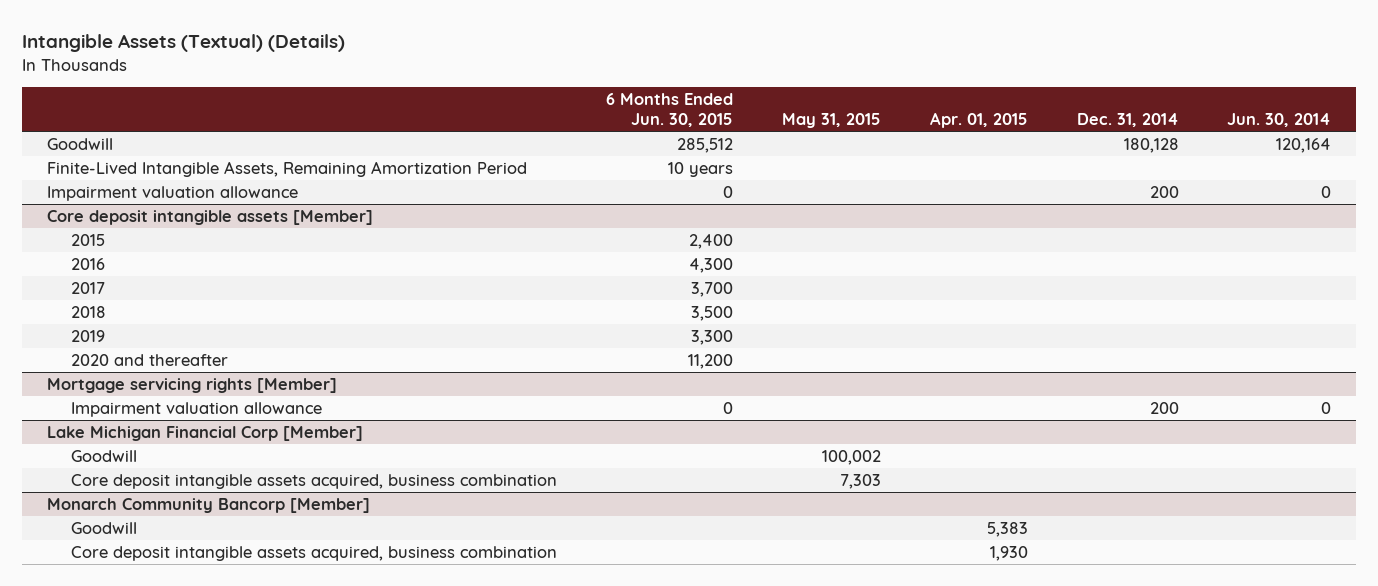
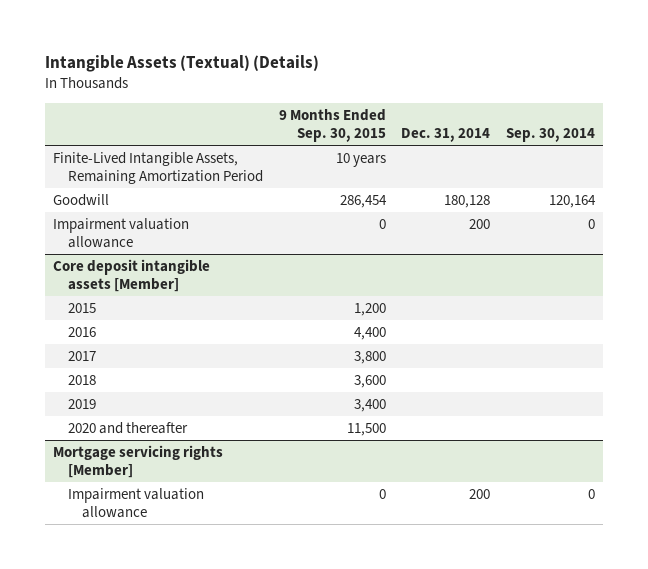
- | 6 Months Ended Jun. 30, 2015 | May 31, 2015 | Apr. 01, 2015 | Dec. 31, 2014 | Jun. 30, 2014
+ | 9 Months Ended Sep. 30, 2015 | Dec. 31, 2014 | Sep. 30, 2014
moved down: Goodwill | 286,454 | 180,128 | 120,164
- Lake Michigan Financial Corp [Member]
- Goodwill | | 100,002 | | |
- Core deposit intangible assets acquired, business combination | | 7,303 | | |
- Monarch Community Bancorp [Member]
- Goodwill | | | 5,383 | |
- Core deposit intangible assets acquired, business combination | | | 1,930 | |

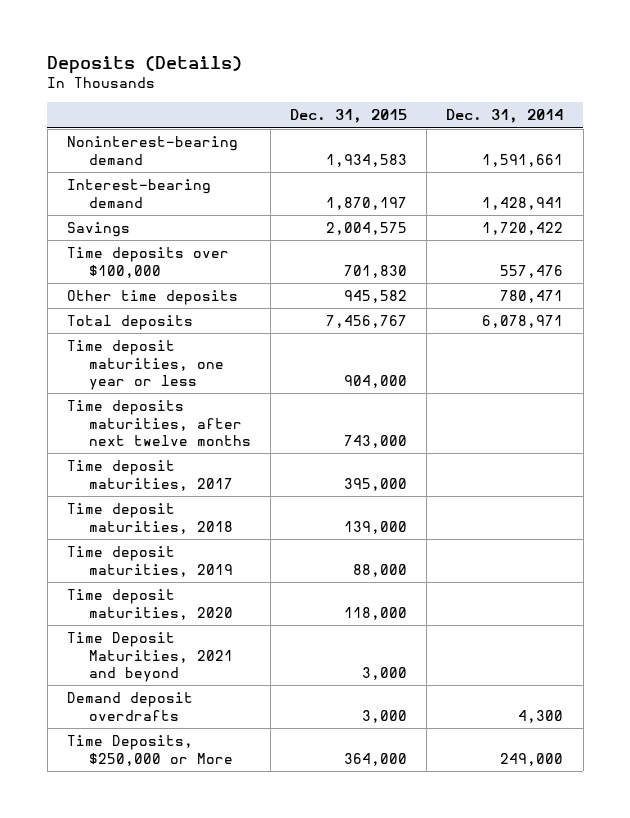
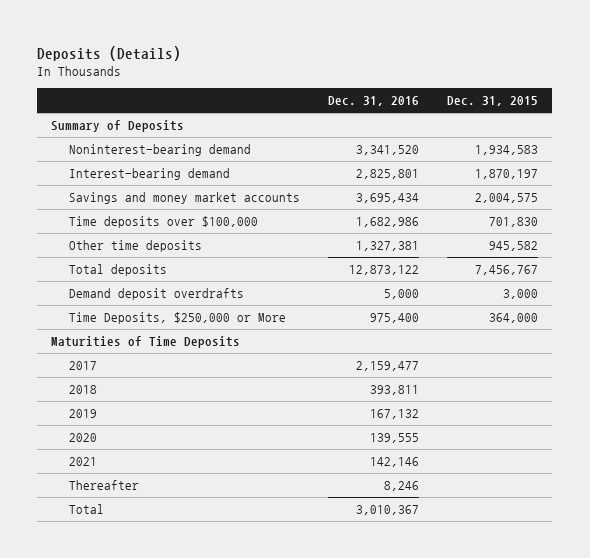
- | Dec. 31, 2015 | Dec. 31, 2014
+ | Dec. 31, 2016 | Dec. 31, 2015
+ Summary of Deposits
- Savings | 2,004,575 | 1,720,422
+ Savings and money market accounts | 3,695,434 | 2,004,575
- Time deposit maturities, one year or less | 904,000 |
- Time deposits maturities, after next twelve months | 743,000 |
- Time deposit maturities, 2017 | 395,000 |
- Time deposit maturities, 2018 | 139,000 |
- Time deposit maturities, 2019 | 88,000 |
- Time deposit maturities, 2020 | 118,000 |
- Time Deposit Maturities, 2021 and beyond | 3,000 |
+ Maturities of Time Deposits
+ 2017 | 2,159,477 |
+ 2018 | 393,811 |
+ 2019 | 167,132 |
+ 2020 | 139,555 |
+ 2021 | 142,146 |
+ Thereafter | 8,246 |
+ Total | 3,010,367 |

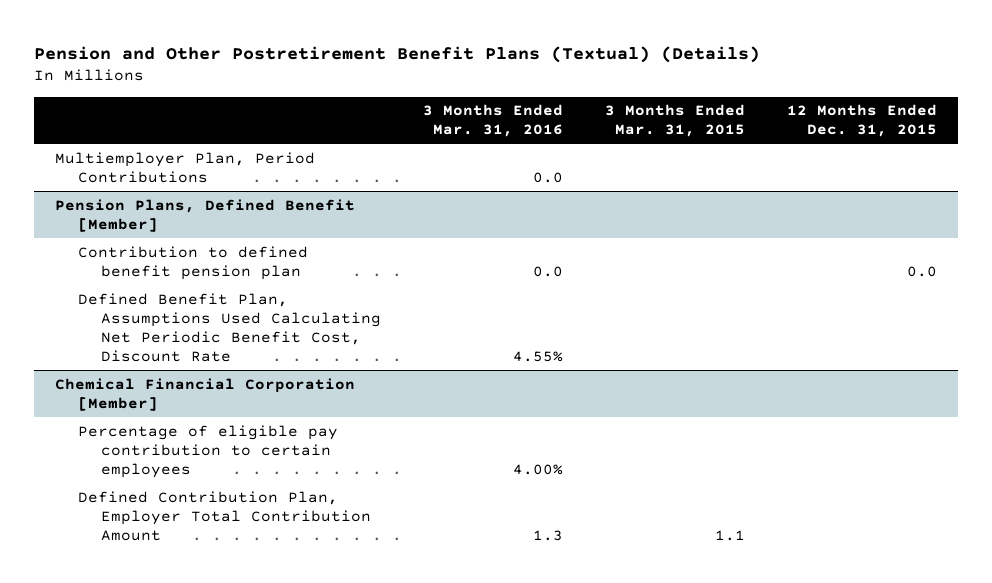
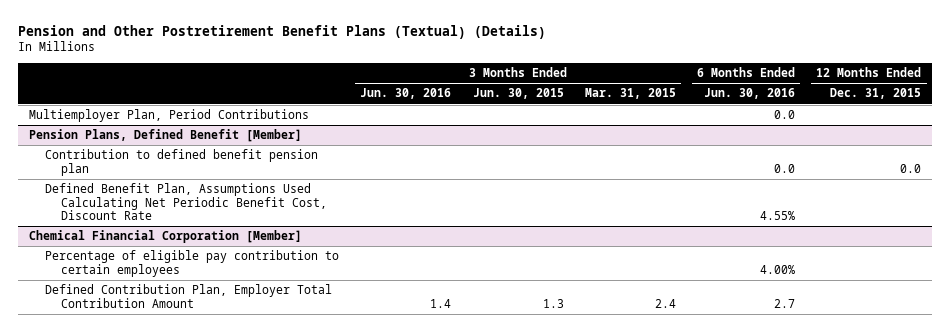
- | 3 Months Ended Mar. 31, 2016 | 3 Months Ended Mar. 31, 2015 | 12 Months Ended Dec. 31, 2015
+ | 3 Months Ended Jun. 30, 2016 | 3 Months Ended Jun. 30, 2015 | 3 Months Ended Mar. 31, 2015 | 6 Months Ended Jun. 30, 2016 | 12 Months Ended Dec. 31, 2015
@ Chemical Financial Corporation [Member]
- Defined Contribution Plan, Employer Total Contribution Amount | 1.3 | 1.1 |
+ Defined Contribution Plan, Employer Total Contribution Amount | 1.4 | 1.3 | 2.4 | 2.7 |

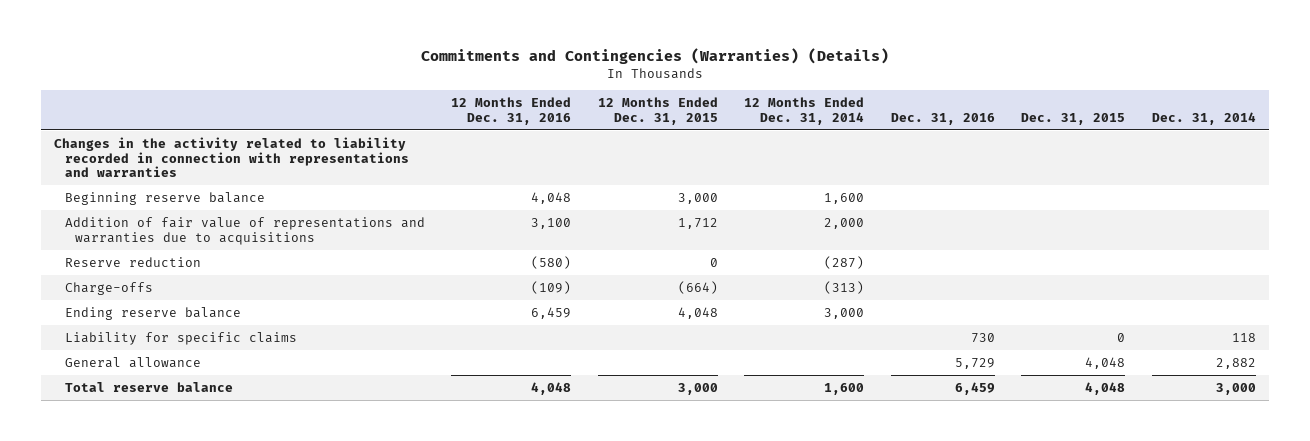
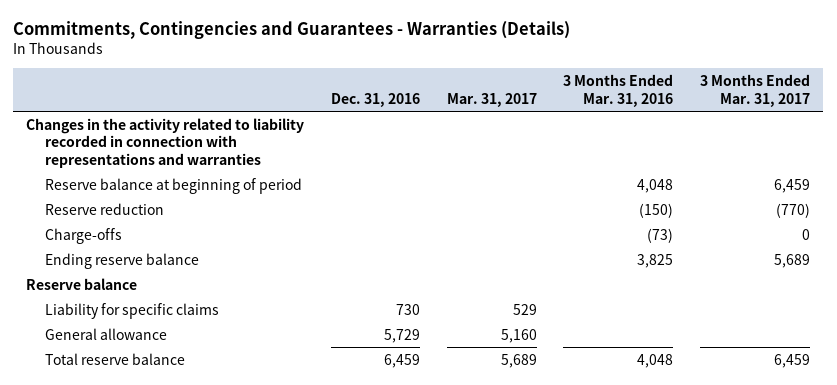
- Commitments and Contingencies (Warranties) (Details)
+ Commitments, Contingencies and Guarantees - Warranties (Details)
- | 12 Months Ended Dec. 31, 2016 | 12 Months Ended Dec. 31, 2015 | 12 Months Ended Dec. 31, 2014 | Dec. 31, 2016 | Dec. 31, 2015 | Dec. 31, 2014
+ | Dec. 31, 2016 | Mar. 31, 2017 | 3 Months Ended Mar. 31, 2016 | 3 Months Ended Mar. 31, 2017
- Beginning reserve balance | 4,048 | 3,000 | 1,600 | | |
- Addition of fair value of representations and warranties due to acquisitions | 3,100 | 1,712 | 2,000 | | |
+ Reserve balance at beginning of period | | | 4,048 | 6,459
+ Reserve balance

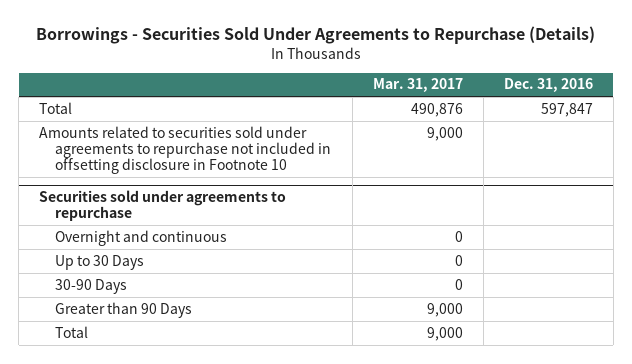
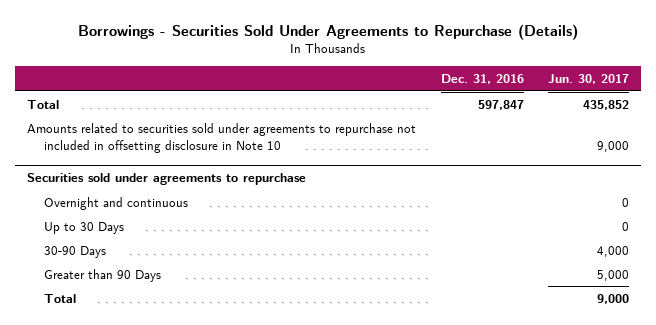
- | Mar. 31, 2017 | Dec. 31, 2016
+ | Dec. 31, 2016 | Jun. 30, 2017
- Amounts related to securities sold under agreements to repurchase not included in offsetting disclosure in Footnote 10 | 9,000 |
+ Amounts related to securities sold under agreements to repurchase not included in offsetting disclosure in Note 10 | | 9,000

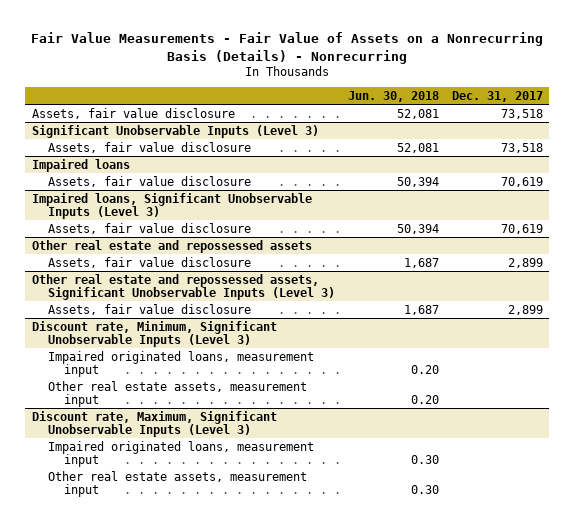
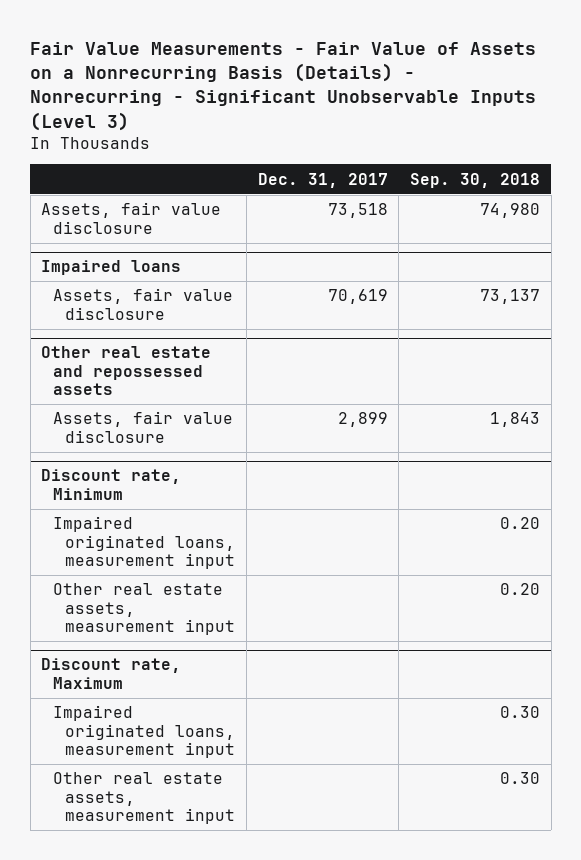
- Fair Value Measurements - Fair Value of Assets on a Nonrecurring Basis (Details) - Nonrecurring
+ Fair Value Measurements - Fair Value of Assets on a Nonrecurring Basis (Details) - Nonrecurring - Significant Unobservable Inputs (Level 3)
- | Jun. 30, 2018 | Dec. 31, 2017
+ | Dec. 31, 2017 | Sep. 30, 2018
- Significant Unobservable Inputs (Level 3)
- Assets, fair value disclosure | 52,081 | 73,518
- Impaired loans, Significant Unobservable Inputs (Level 3)
- Assets, fair value disclosure | 50,394 | 70,619
- Other real estate and repossessed assets, Significant Unobservable Inputs (Level 3)
- Assets, fair value disclosure | 1,687 | 2,899
- Discount rate, Minimum, Significant Unobservable Inputs (Level 3)
+ Discount rate, Minimum
- Discount rate, Maximum, Significant Unobservable Inputs (Level 3)
+ Discount rate, Maximum

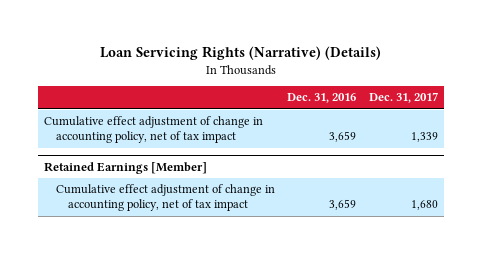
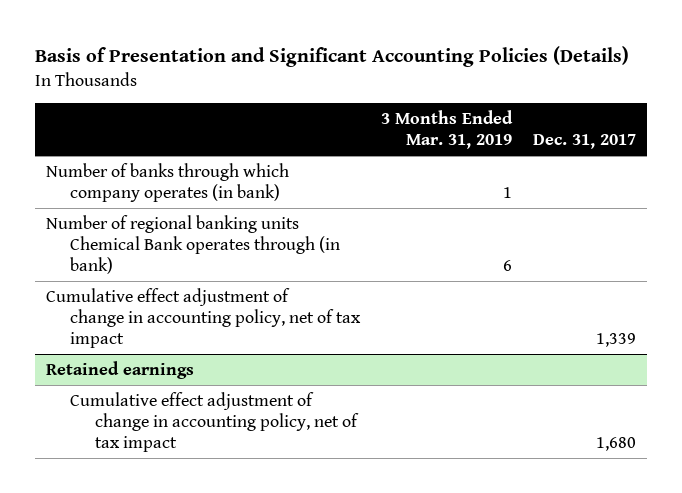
- Loan Servicing Rights (Narrative) (Details)
+ Basis of Presentation and Significant Accounting Policies (Details)
- | Dec. 31, 2016 | Dec. 31, 2017
+ | 3 Months Ended Mar. 31, 2019 | Dec. 31, 2017
+ Number of banks through which company operates (in bank) | 1 |
+ Number of regional banking units Chemical Bank operates through (in bank) | 6 |
- Retained Earnings [Member]
+ Retained earnings

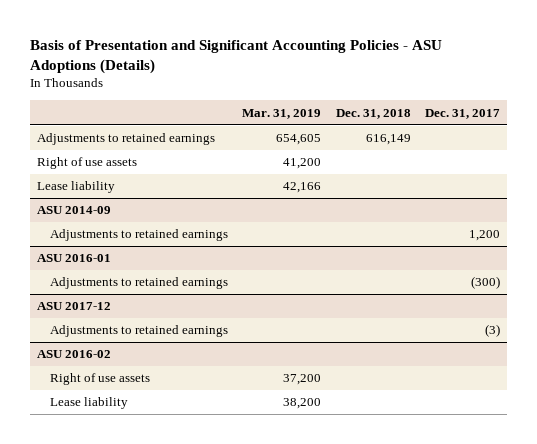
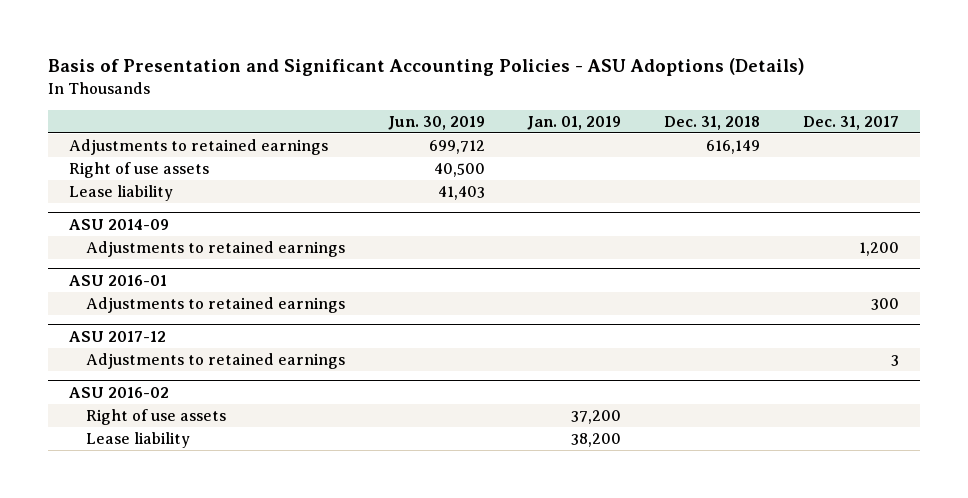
- | Mar. 31, 2019 | Dec. 31, 2018 | Dec. 31, 2017
+ | Jun. 30, 2019 | Jan. 01, 2019 | Dec. 31, 2018 | Dec. 31, 2017
@ ASU 2016-01
- Adjustments to retained earnings | | | (300)
+ Adjustments to retained earnings | | | | 300
@ ASU 2017-12
- Adjustments to retained earnings | | | (3)
+ Adjustments to retained earnings | | | | 3

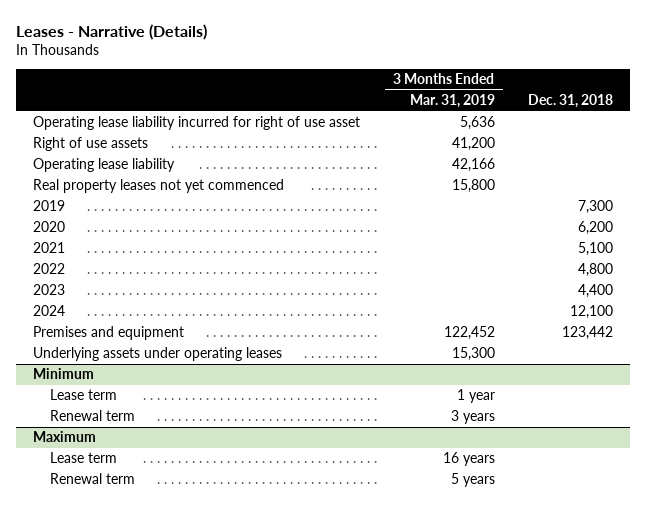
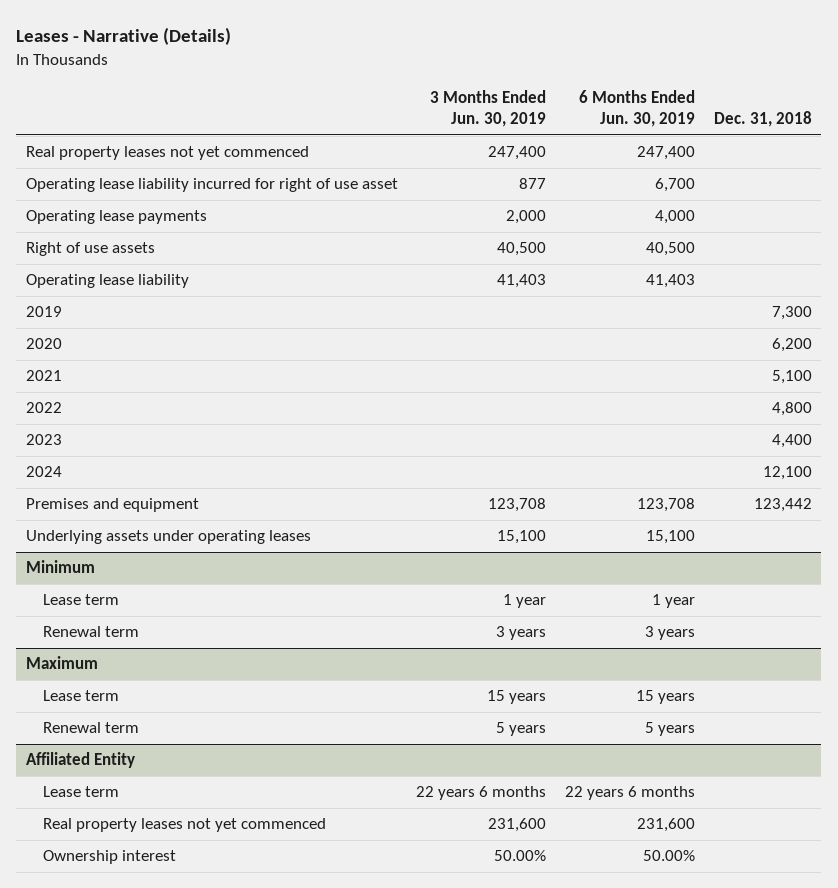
- | 3 Months Ended Mar. 31, 2019 | Dec. 31, 2018
+ | 3 Months Ended Jun. 30, 2019 | 6 Months Ended Jun. 30, 2019 | Dec. 31, 2018
moved up: Real property leases not yet commenced | 247,400 | 247,400 |
+ Operating lease payments | 2,000 | 4,000 |
+ Affiliated Entity
+ Lease term | 22 years 6 months | 22 years 6 months |
+ Real property leases not yet commenced | 231,600 | 231,600 |
+ Ownership interest | 50.00% | 50.00% |

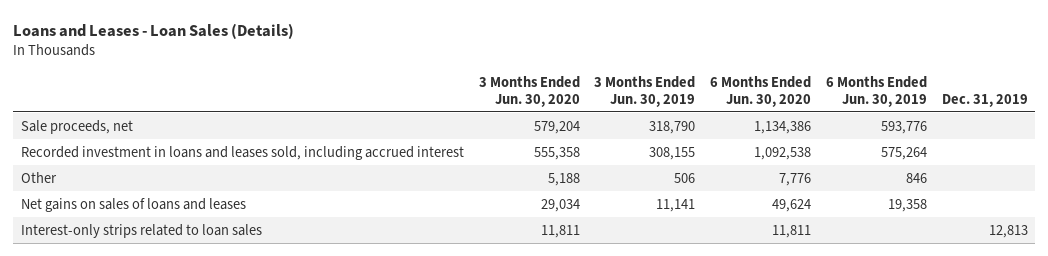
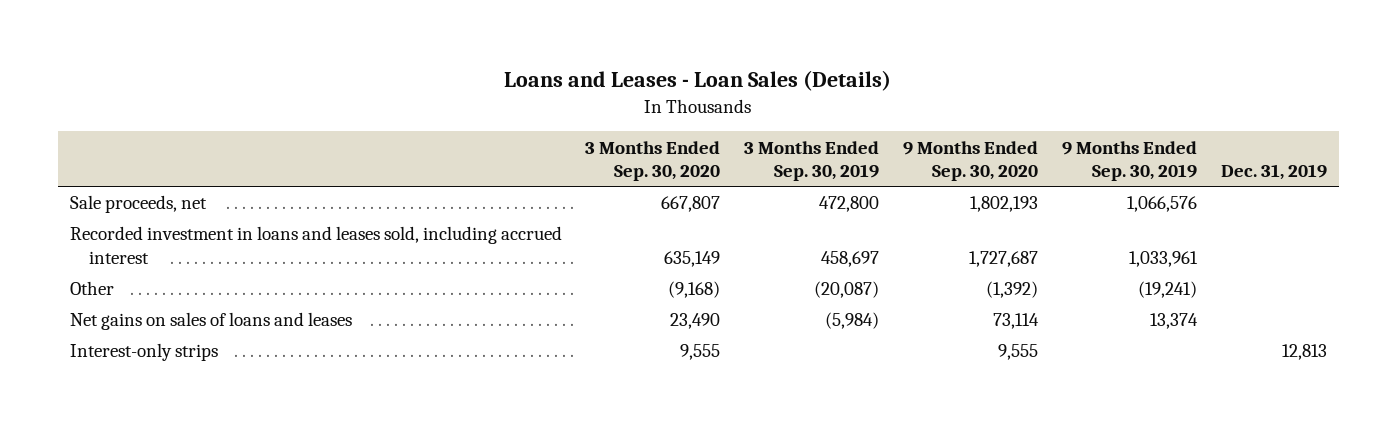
- | 3 Months Ended Jun. 30, 2020 | 3 Months Ended Jun. 30, 2019 | 6 Months Ended Jun. 30, 2020 | 6 Months Ended Jun. 30, 2019 | Dec. 31, 2019
+ | 3 Months Ended Sep. 30, 2020 | 3 Months Ended Sep. 30, 2019 | 9 Months Ended Sep. 30, 2020 | 9 Months Ended Sep. 30, 2019 | Dec. 31, 2019
- Interest-only strips related to loan sales | 11,811 | | 11,811 | | 12,813
+ Interest-only strips | 9,555 | | 9,555 | | 12,813

